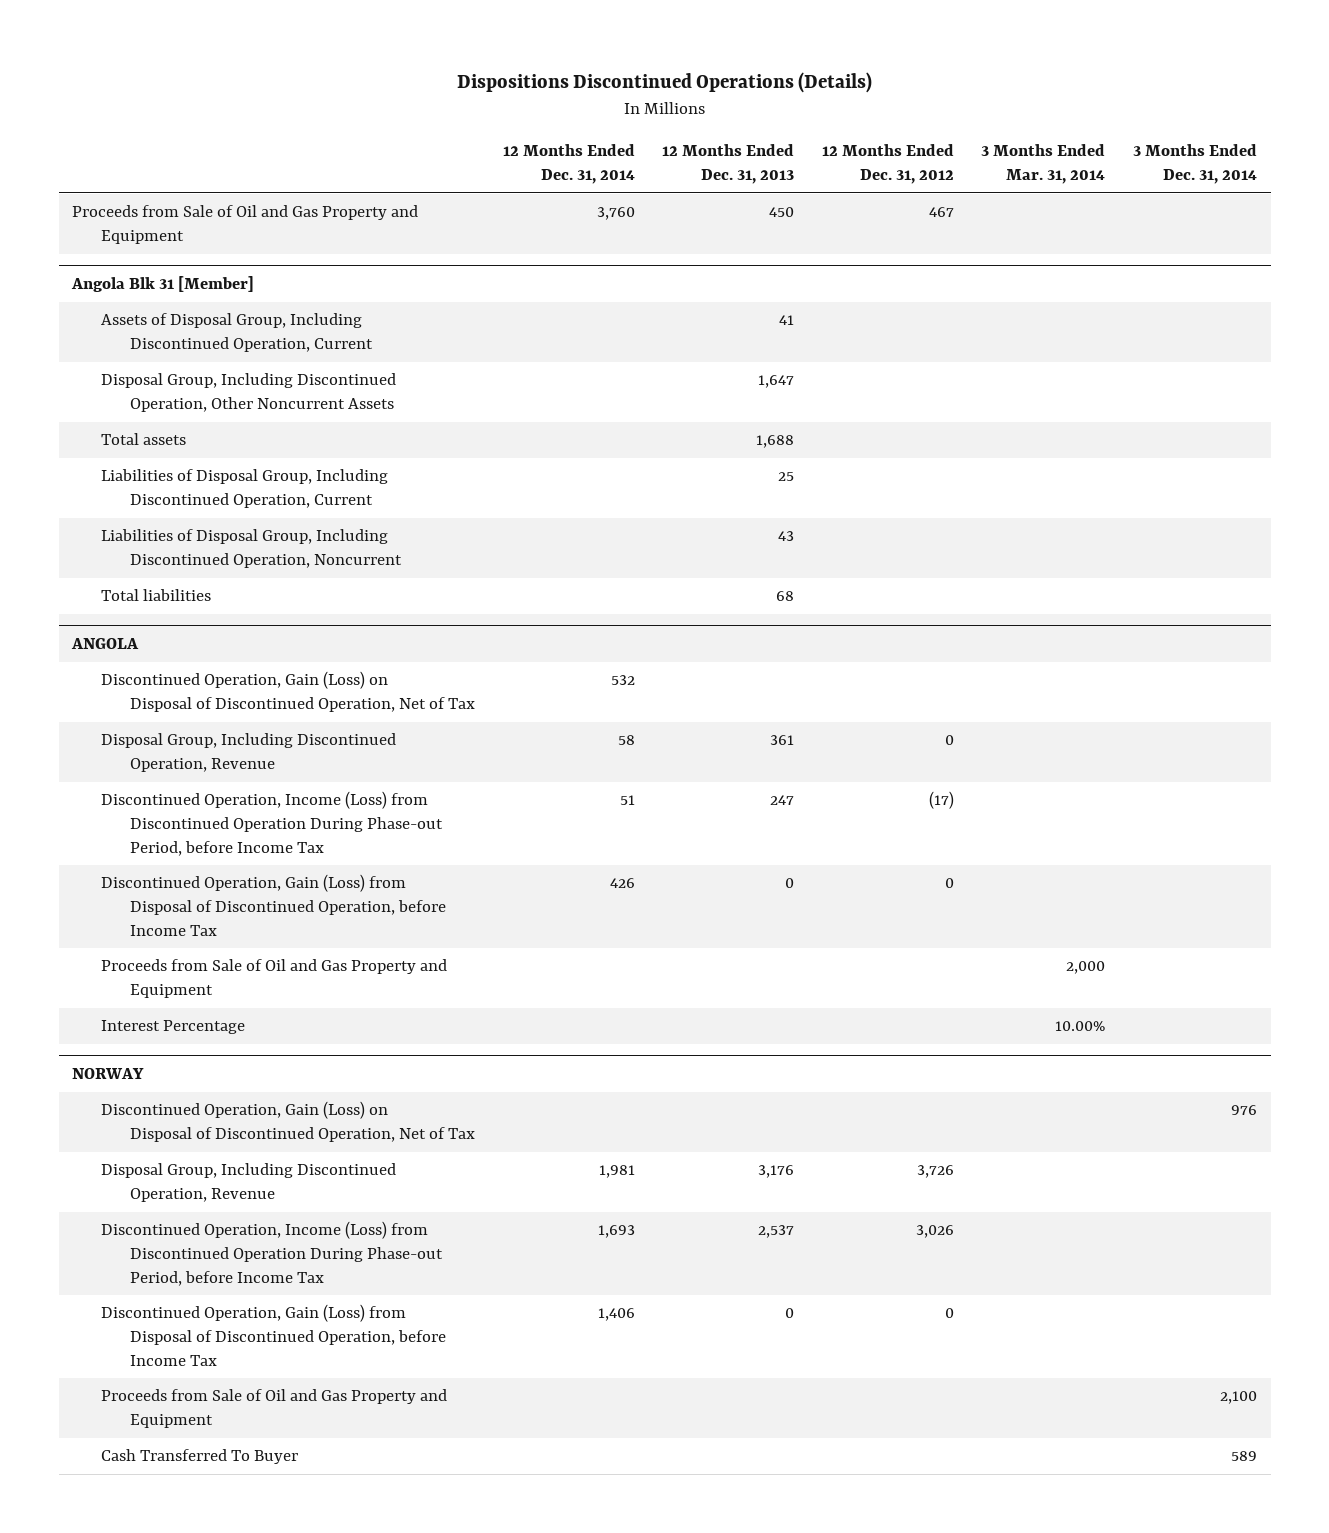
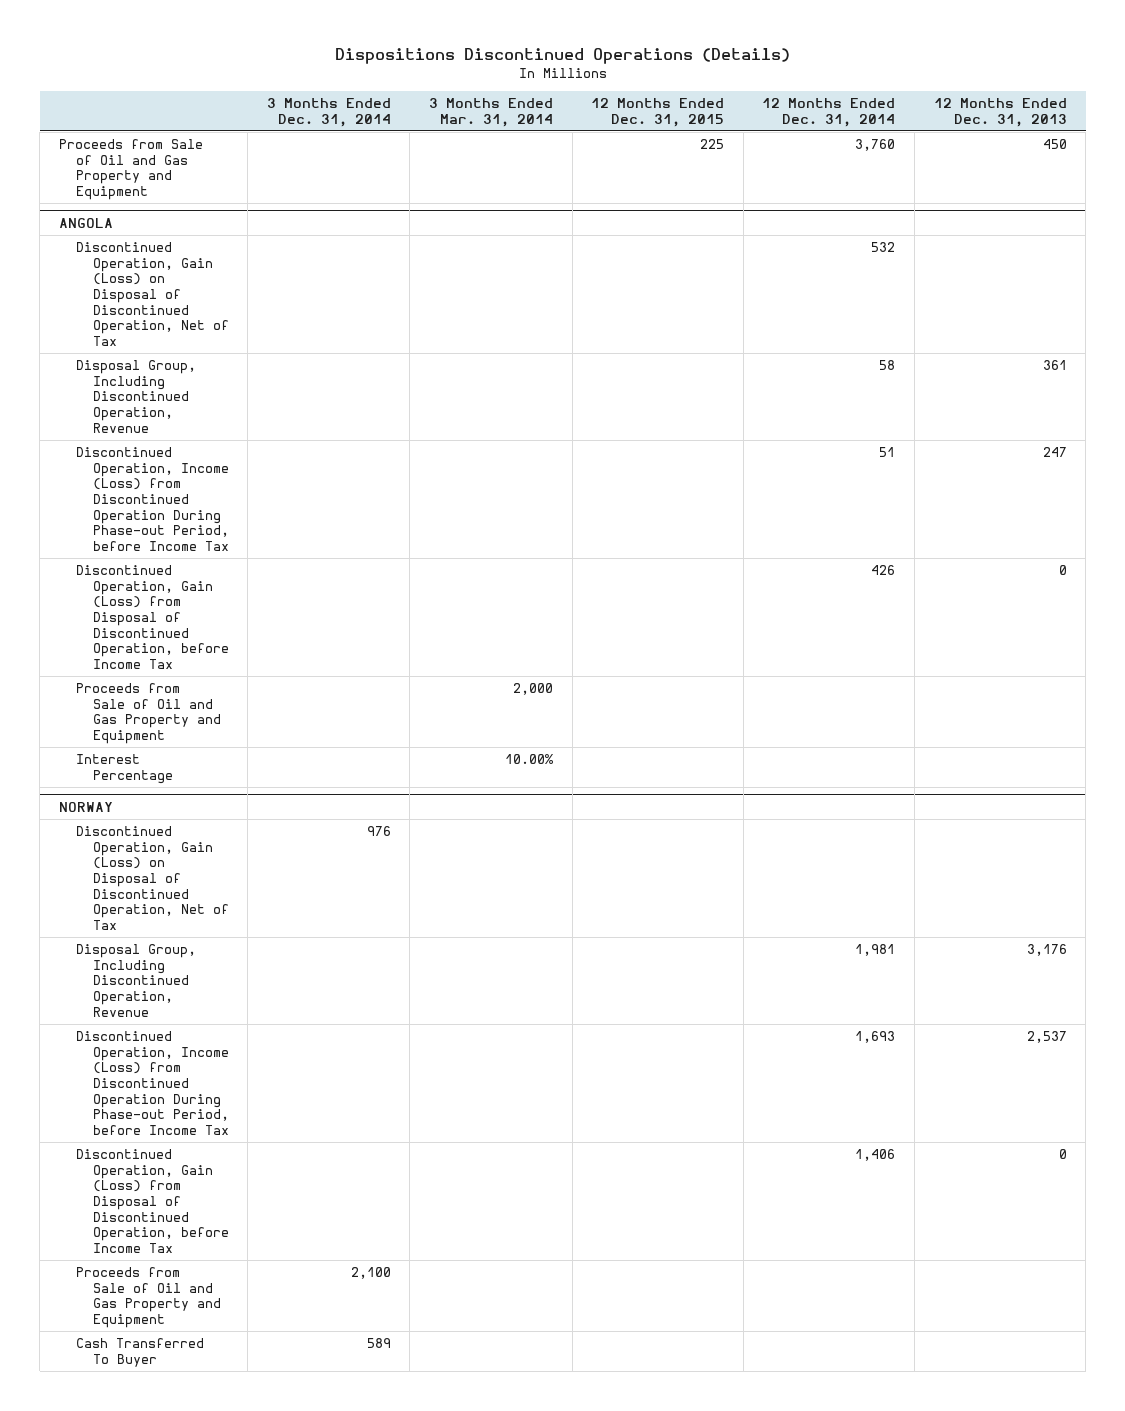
- | 12 Months Ended Dec. 31, 2014 | 12 Months Ended Dec. 31, 2013 | 12 Months Ended Dec. 31, 2012 | 3 Months Ended Mar. 31, 2014 | 3 Months Ended Dec. 31, 2014
+ | 3 Months Ended Dec. 31, 2014 | 3 Months Ended Mar. 31, 2014 | 12 Months Ended Dec. 31, 2015 | 12 Months Ended Dec. 31, 2014 | 12 Months Ended Dec. 31, 2013
- Angola Blk 31 [Member]
- Assets of Disposal Group, Including Discontinued Operation, Current | | 41 | | |
- Disposal Group, Including Discontinued Operation, Other Noncurrent Assets | | 1,647 | | |
- Total assets | | 1,688 | | |
- Liabilities of Disposal Group, Including Discontinued Operation, Current | | 25 | | |
- Liabilities of Disposal Group, Including Discontinued Operation, Noncurrent | | 43 | | |
- Total liabilities | | 68 | | |

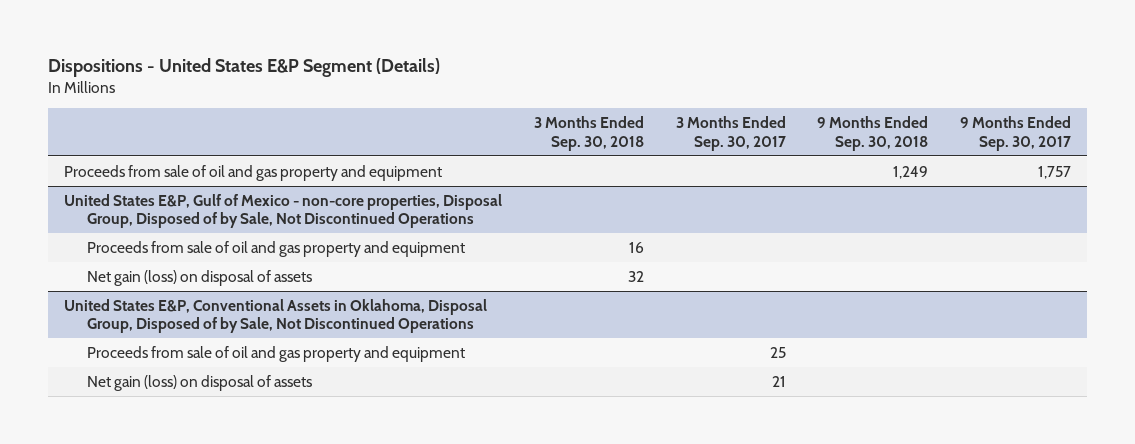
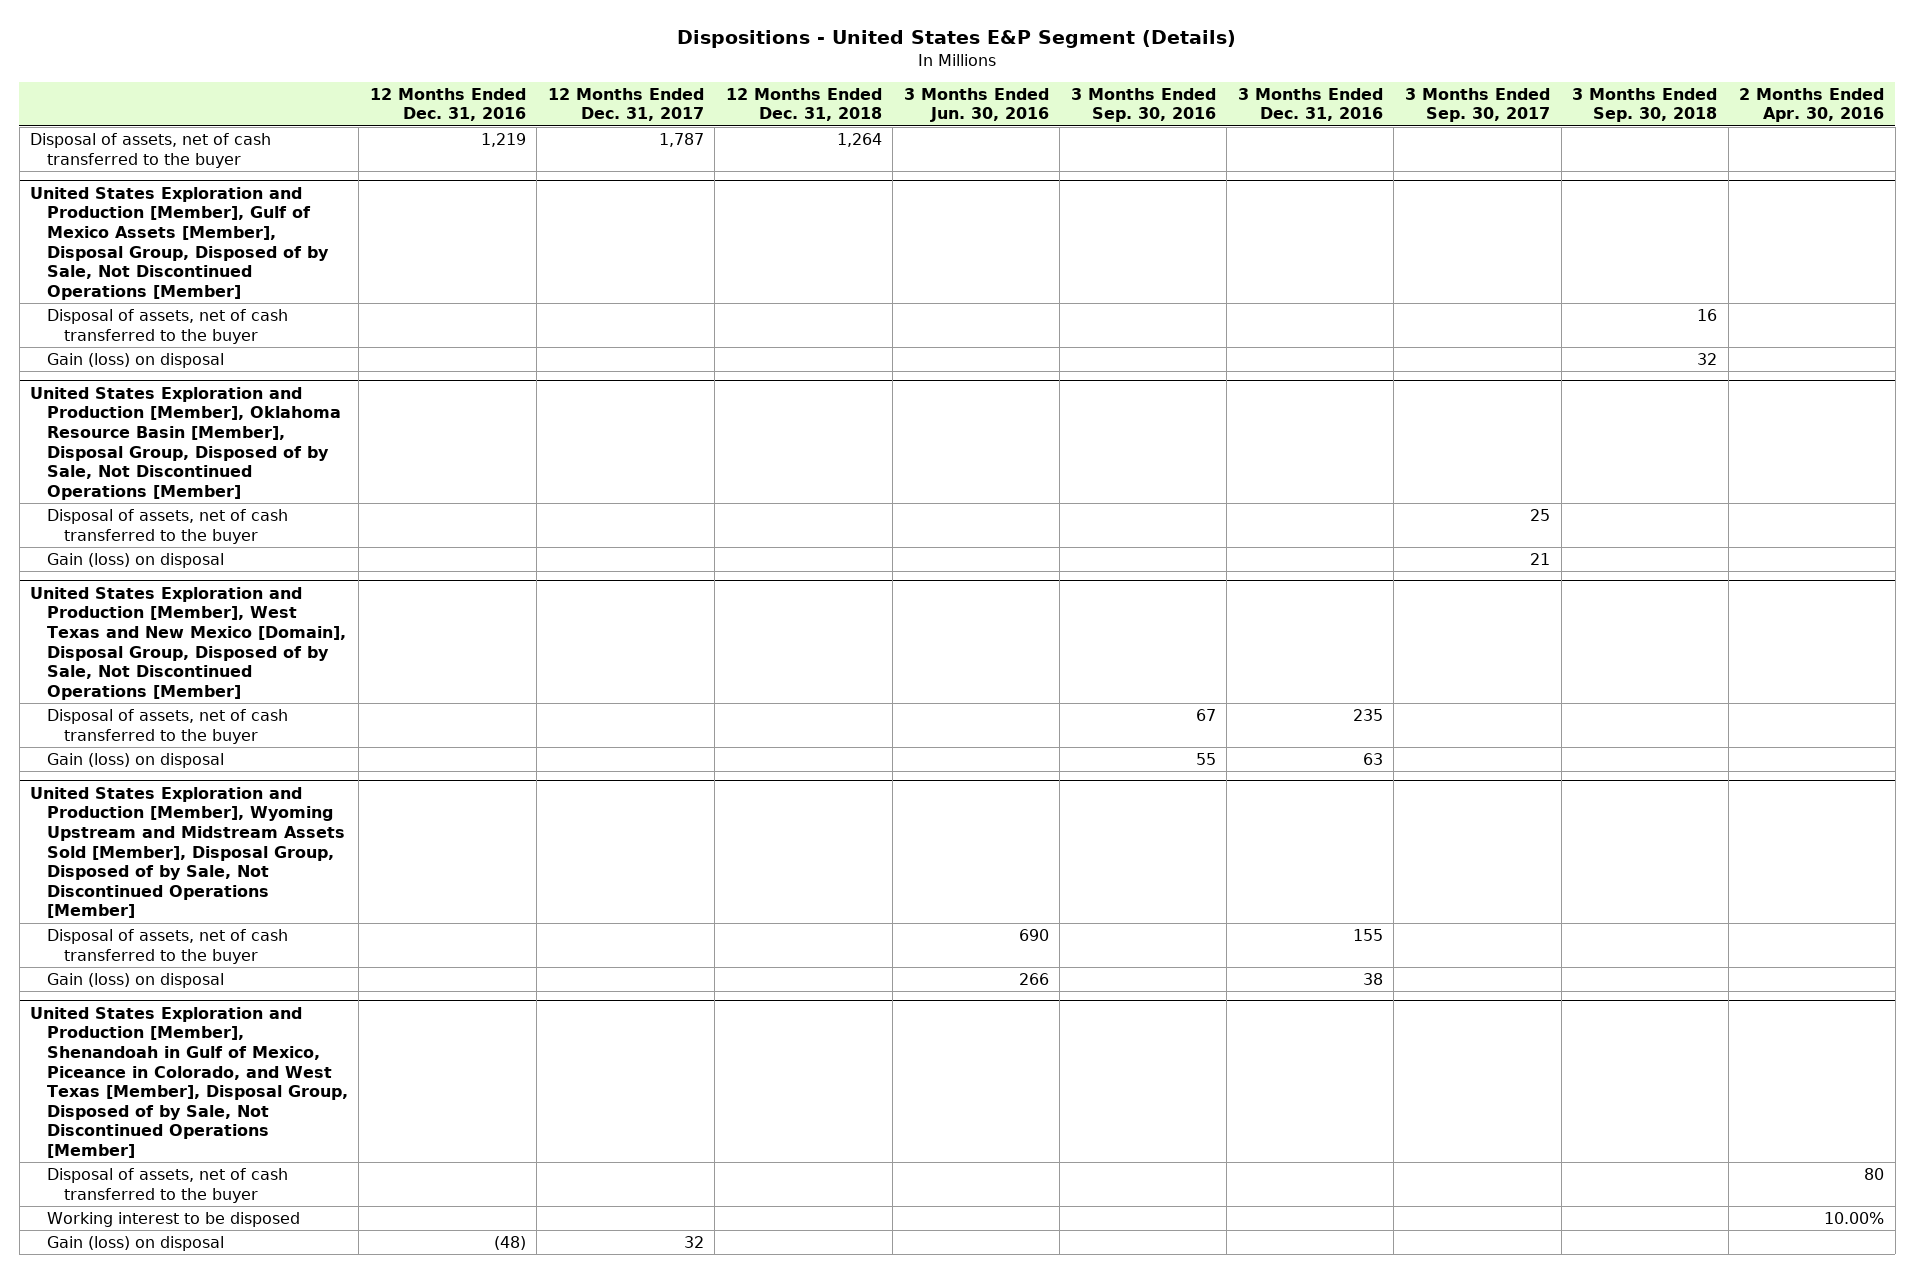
- | 3 Months Ended Sep. 30, 2018 | 3 Months Ended Sep. 30, 2017 | 9 Months Ended Sep. 30, 2018 | 9 Months Ended Sep. 30, 2017
+ | 12 Months Ended Dec. 31, 2016 | 12 Months Ended Dec. 31, 2017 | 12 Months Ended Dec. 31, 2018 | 3 Months Ended Jun. 30, 2016 | 3 Months Ended Sep. 30, 2016 | 3 Months Ended Dec. 31, 2016 | 3 Months Ended Sep. 30, 2017 | 3 Months Ended Sep. 30, 2018 | 2 Months Ended Apr. 30, 2016
- Proceeds from sale of oil and gas property and equipment | | | 1,249 | 1,757
- United States E&P, Gulf of Mexico - non-core properties, Disposal Group, Disposed of by Sale, Not Discontinued Operations
- Proceeds from sale of oil and gas property and equipment | 16 | | |
- Net gain (loss) on disposal of assets | 32 | | |
- United States E&P, Conventional Assets in Oklahoma, Disposal Group, Disposed of by Sale, Not Discontinued Operations
- Proceeds from sale of oil and gas property and equipment | | 25 | |
- Net gain (loss) on disposal of assets | | 21 | |
+ Disposal of assets, net of cash transferred to the buyer | 1,219 | 1,787 | 1,264 | | | | | |
+ United States Exploration and Production [Member], Gulf of Mexico Assets [Member], Disposal Group, Disposed of by Sale, Not Discontinued Operations [Member]
+ Disposal of assets, net of cash transferred to the buyer | | | | | | | | 16 |
+ Gain (loss) on disposal | | | | | | | | 32 |
+ United States Exploration and Production [Member], Oklahoma Resource Basin [Member], Disposal Group, Disposed of by Sale, Not Discontinued Operations [Member]
+ Disposal of assets, net of cash transferred to the buyer | | | | | | | 25 | |
+ Gain (loss) on disposal | | | | | | | 21 | |
+ United States Exploration and Production [Member], West Texas and New Mexico [Domain], Disposal Group, Disposed of by Sale, Not Discontinued Operations [Member]
+ Disposal of assets, net of cash transferred to the buyer | | | | | 67 | 235 | | |
+ Gain (loss) on disposal | | | | | 55 | 63 | | |
+ United States Exploration and Production [Member], Wyoming Upstream and Midstream Assets Sold [Member], Disposal Group, Disposed of by Sale, Not Discontinued Operations [Member]
+ Disposal of assets, net of cash transferred to the buyer | | | | 690 | | 155 | | |
+ Gain (loss) on disposal | | | | 266 | | 38 | | |
+ United States Exploration and Production [Member], Shenandoah in Gulf of Mexico, Piceance in Colorado, and West Texas [Member], Disposal Group, Disposed of by Sale, Not Discontinued Operations [Member]
+ Disposal of assets, net of cash transferred to the buyer | | | | | | | | | 80
+ Working interest to be disposed | | | | | | | | | 10.00%
+ Gain (loss) on disposal | (48) | 32 | | | | | | |

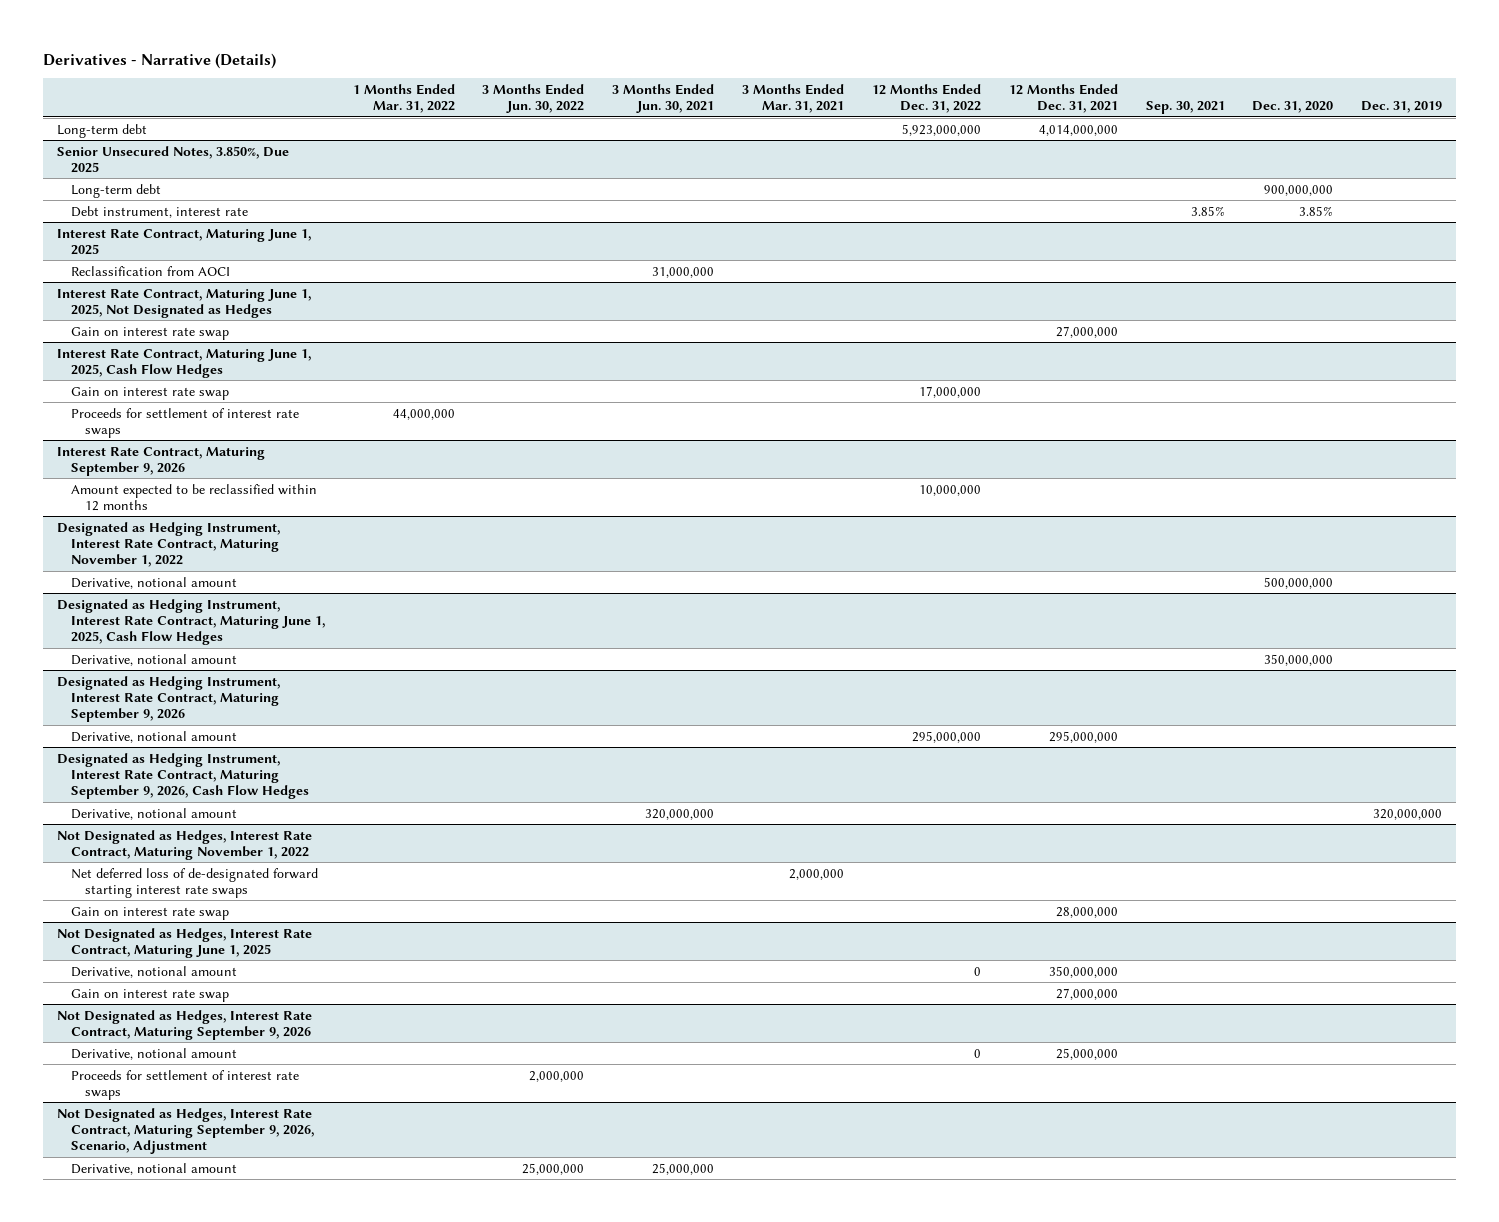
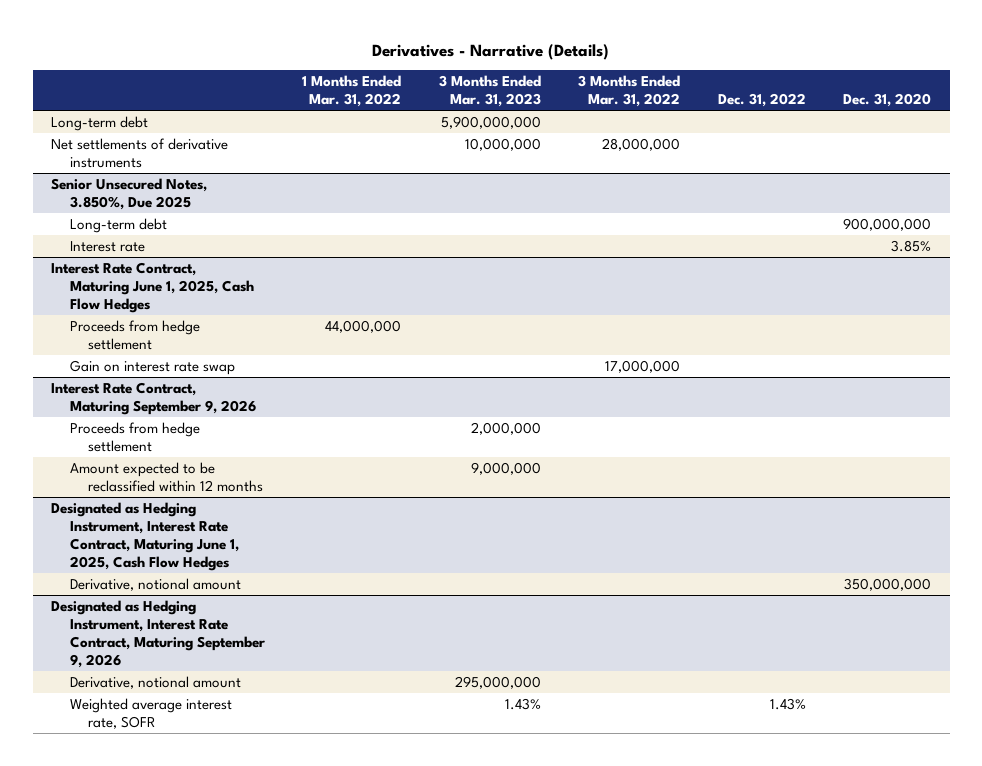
- | 1 Months Ended Mar. 31, 2022 | 3 Months Ended Jun. 30, 2022 | 3 Months Ended Jun. 30, 2021 | 3 Months Ended Mar. 31, 2021 | 12 Months Ended Dec. 31, 2022 | 12 Months Ended Dec. 31, 2021 | Sep. 30, 2021 | Dec. 31, 2020 | Dec. 31, 2019
+ | 1 Months Ended Mar. 31, 2022 | 3 Months Ended Mar. 31, 2023 | 3 Months Ended Mar. 31, 2022 | Dec. 31, 2022 | Dec. 31, 2020
+ Net settlements of derivative instruments | | 10,000,000 | 28,000,000 | |
@ Senior Unsecured Notes, 3.850%, Due 2025
- Debt instrument, interest rate | | | | | | | 3.85% | 3.85% |
- Interest Rate Contract, Maturing June 1, 2025
- Reclassification from AOCI | | | 31,000,000 | | | | | |
- Interest Rate Contract, Maturing June 1, 2025, Not Designated as Hedges
- Gain on interest rate swap | | | | | | 27,000,000 | | |
@ Senior Unsecured Notes, 3.850%, Due 2025
+ Interest rate | | | | | 3.85%
@ Interest Rate Contract, Maturing June 1, 2025, Cash Flow Hedges
+ Proceeds from hedge settlement | 44,000,000 | | | |
- Proceeds for settlement of interest rate swaps | 44,000,000 | | | | | | | |
@ Interest Rate Contract, Maturing September 9, 2026
+ Proceeds from hedge settlement | | 2,000,000 | | |
- Designated as Hedging Instrument, Interest Rate Contract, Maturing November 1, 2022
- Derivative, notional amount | | | | | | | | 500,000,000 |
- Designated as Hedging Instrument, Interest Rate Contract, Maturing September 9, 2026, Cash Flow Hedges
- Derivative, notional amount | | | 320,000,000 | | | | | | 320,000,000
- Not Designated as Hedges, Interest Rate Contract, Maturing November 1, 2022
- Net deferred loss of de-designated forward starting interest rate swaps | | | | 2,000,000 | | | | |
- Gain on interest rate swap | | | | | | 28,000,000 | | |
- Not Designated as Hedges, Interest Rate Contract, Maturing June 1, 2025
- Derivative, notional amount | | | | | 0 | 350,000,000 | | |
- Gain on interest rate swap | | | | | | 27,000,000 | | |
- Not Designated as Hedges, Interest Rate Contract, Maturing September 9, 2026
- Derivative, notional amount | | | | | 0 | 25,000,000 | | |
- Proceeds for settlement of interest rate swaps | | 2,000,000 | | | | | | |
- Not Designated as Hedges, Interest Rate Contract, Maturing September 9, 2026, Scenario, Adjustment
- Derivative, notional amount | | 25,000,000 | 25,000,000 | | | | | |
@ Designated as Hedging Instrument, Interest Rate Contract, Maturing September 9, 2026
+ Weighted average interest rate, SOFR | | 1.43% | | 1.43% |

